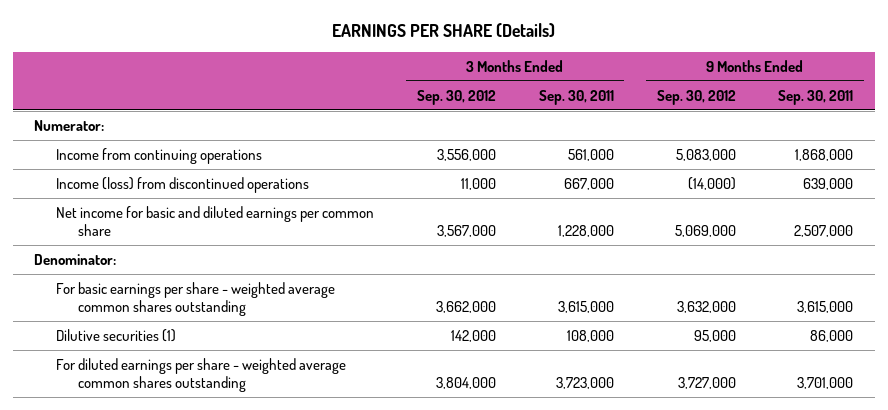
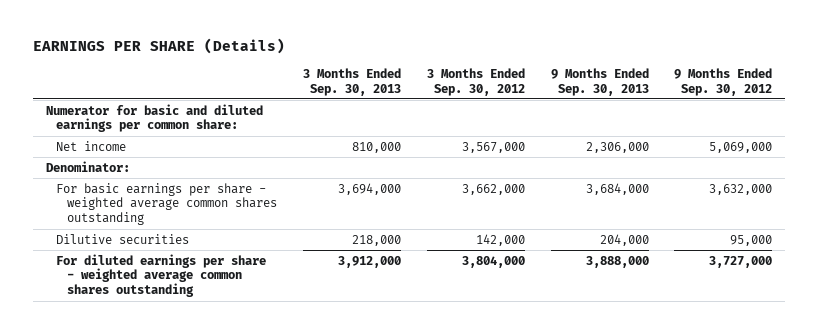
- | 3 Months Ended Sep. 30, 2012 | 3 Months Ended Sep. 30, 2011 | 9 Months Ended Sep. 30, 2012 | 9 Months Ended Sep. 30, 2011
+ | 3 Months Ended Sep. 30, 2013 | 3 Months Ended Sep. 30, 2012 | 9 Months Ended Sep. 30, 2013 | 9 Months Ended Sep. 30, 2012
- Numerator:
- Income from continuing operations | 3,556,000 | 561,000 | 5,083,000 | 1,868,000
- Income (loss) from discontinued operations | 11,000 | 667,000 | (14,000) | 639,000
- Net income for basic and diluted earnings per common share | 3,567,000 | 1,228,000 | 5,069,000 | 2,507,000
+ Numerator for basic and diluted earnings per common share:
+ Net income | 810,000 | 3,567,000 | 2,306,000 | 5,069,000
- Dilutive securities (1) | 142,000 | 108,000 | 95,000 | 86,000
+ Dilutive securities | 218,000 | 142,000 | 204,000 | 95,000

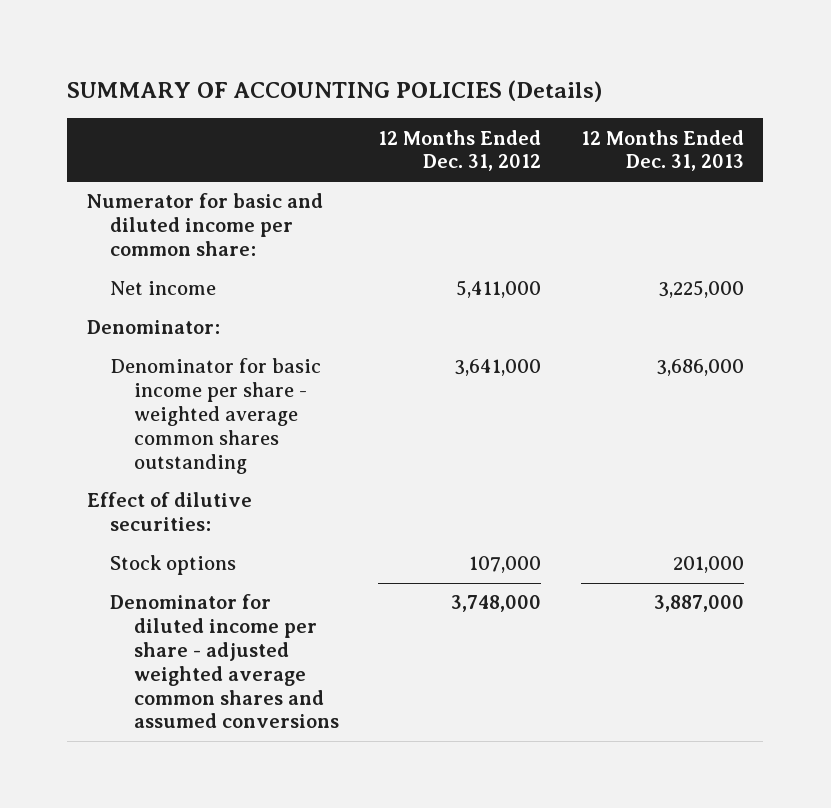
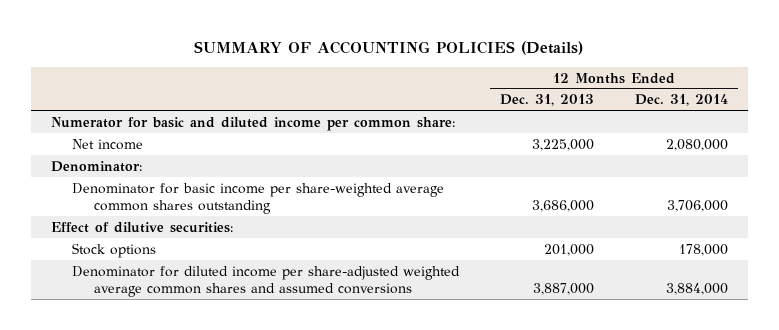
- | 12 Months Ended Dec. 31, 2012 | 12 Months Ended Dec. 31, 2013
+ | 12 Months Ended Dec. 31, 2013 | 12 Months Ended Dec. 31, 2014
- Denominator for basic income per share - weighted average common shares outstanding | 3,641,000 | 3,686,000
+ Denominator for basic income per share-weighted average common shares outstanding | 3,686,000 | 3,706,000
- Denominator for diluted income per share - adjusted weighted average common shares and assumed conversions | 3,748,000 | 3,887,000
+ Denominator for diluted income per share-adjusted weighted average common shares and assumed conversions | 3,887,000 | 3,884,000

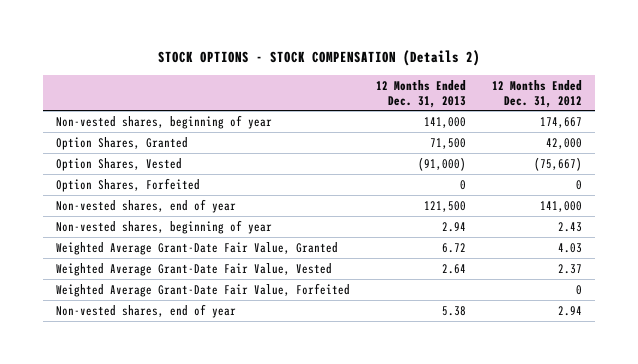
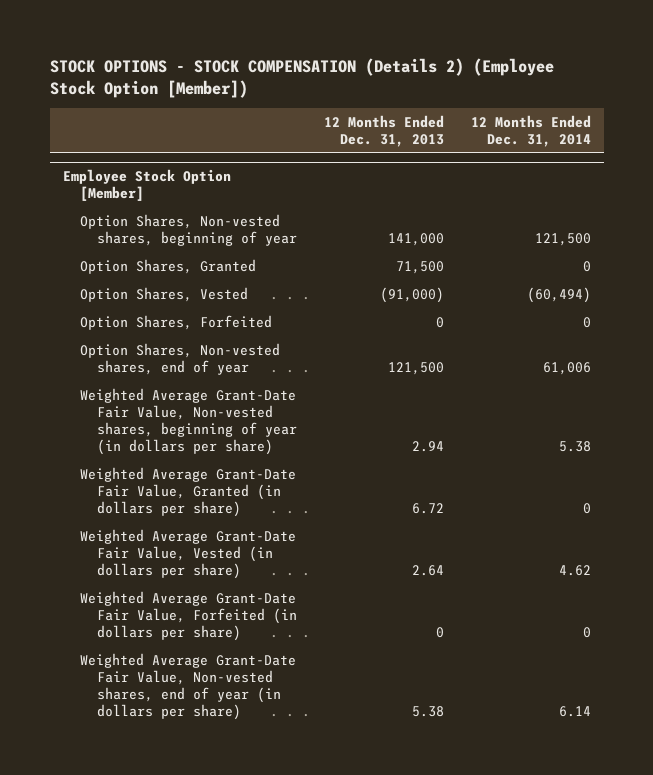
- STOCK OPTIONS - STOCK COMPENSATION (Details 2)
+ STOCK OPTIONS - STOCK COMPENSATION (Details 2) (Employee Stock Option [Member])
- | 12 Months Ended Dec. 31, 2013 | 12 Months Ended Dec. 31, 2012
+ | 12 Months Ended Dec. 31, 2013 | 12 Months Ended Dec. 31, 2014
- Non-vested shares, beginning of year | 141,000 | 174,667
+ Employee Stock Option [Member]
+ Option Shares, Non-vested shares, beginning of year | 141,000 | 121,500
- Non-vested shares, end of year | 121,500 | 141,000
- Non-vested shares, beginning of year | 2.94 | 2.43
- Weighted Average Grant-Date Fair Value, Granted | 6.72 | 4.03
- Weighted Average Grant-Date Fair Value, Vested | 2.64 | 2.37
- Weighted Average Grant-Date Fair Value, Forfeited | | 0
- Non-vested shares, end of year | 5.38 | 2.94
+ Option Shares, Non-vested shares, end of year | 121,500 | 61,006
+ Weighted Average Grant-Date Fair Value, Non-vested shares, beginning of year (in dollars per share) | 2.94 | 5.38
+ Weighted Average Grant-Date Fair Value, Granted (in dollars per share) | 6.72 | 0
+ Weighted Average Grant-Date Fair Value, Vested (in dollars per share) | 2.64 | 4.62
+ Weighted Average Grant-Date Fair Value, Forfeited (in dollars per share) | 0 | 0
+ Weighted Average Grant-Date Fair Value, Non-vested shares, end of year (in dollars per share) | 5.38 | 6.14

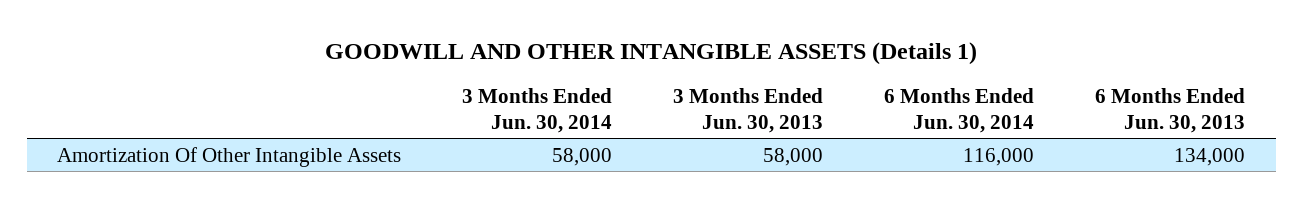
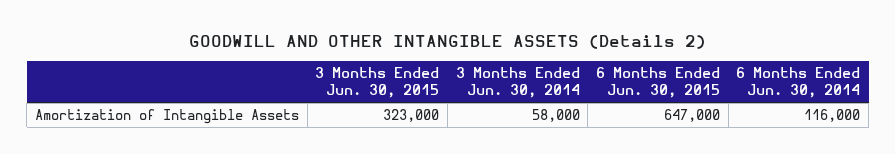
- GOODWILL AND OTHER INTANGIBLE ASSETS (Details 1)
+ GOODWILL AND OTHER INTANGIBLE ASSETS (Details 2)
- | 3 Months Ended Jun. 30, 2014 | 3 Months Ended Jun. 30, 2013 | 6 Months Ended Jun. 30, 2014 | 6 Months Ended Jun. 30, 2013
+ | 3 Months Ended Jun. 30, 2015 | 3 Months Ended Jun. 30, 2014 | 6 Months Ended Jun. 30, 2015 | 6 Months Ended Jun. 30, 2014
- Amortization Of Other Intangible Assets | 58,000 | 58,000 | 116,000 | 134,000
+ Amortization of Intangible Assets | 323,000 | 58,000 | 647,000 | 116,000

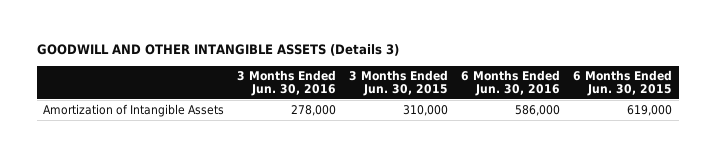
- GOODWILL AND OTHER INTANGIBLE ASSETS (Details 2)
+ GOODWILL AND OTHER INTANGIBLE ASSETS (Details 3)
- | 3 Months Ended Jun. 30, 2015 | 3 Months Ended Jun. 30, 2014 | 6 Months Ended Jun. 30, 2015 | 6 Months Ended Jun. 30, 2014
+ | 3 Months Ended Jun. 30, 2016 | 3 Months Ended Jun. 30, 2015 | 6 Months Ended Jun. 30, 2016 | 6 Months Ended Jun. 30, 2015
- Amortization of Intangible Assets | 323,000 | 58,000 | 647,000 | 116,000
+ Amortization of Intangible Assets | 278,000 | 310,000 | 586,000 | 619,000

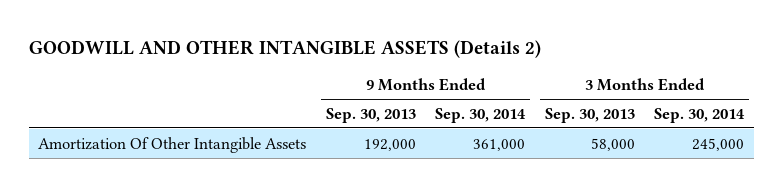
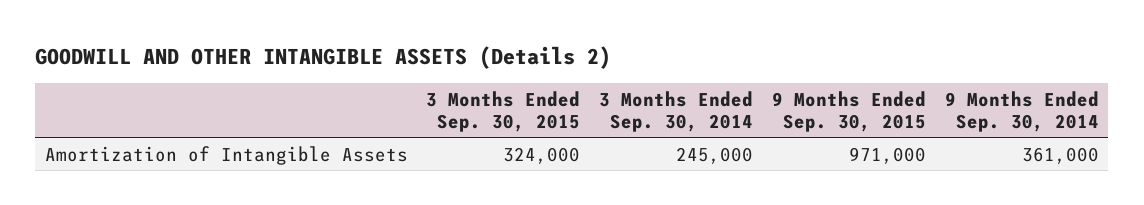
- | 9 Months Ended Sep. 30, 2013 | 9 Months Ended Sep. 30, 2014 | 3 Months Ended Sep. 30, 2013 | 3 Months Ended Sep. 30, 2014
+ | 3 Months Ended Sep. 30, 2015 | 3 Months Ended Sep. 30, 2014 | 9 Months Ended Sep. 30, 2015 | 9 Months Ended Sep. 30, 2014
- Amortization Of Other Intangible Assets | 192,000 | 361,000 | 58,000 | 245,000
+ Amortization of Intangible Assets | 324,000 | 245,000 | 971,000 | 361,000

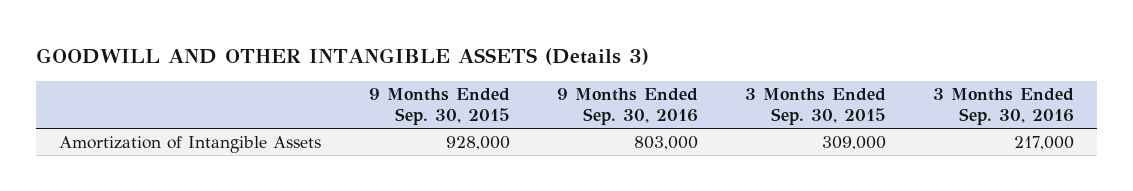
- GOODWILL AND OTHER INTANGIBLE ASSETS (Details 2)
+ GOODWILL AND OTHER INTANGIBLE ASSETS (Details 3)
- | 3 Months Ended Sep. 30, 2015 | 3 Months Ended Sep. 30, 2014 | 9 Months Ended Sep. 30, 2015 | 9 Months Ended Sep. 30, 2014
+ | 9 Months Ended Sep. 30, 2015 | 9 Months Ended Sep. 30, 2016 | 3 Months Ended Sep. 30, 2015 | 3 Months Ended Sep. 30, 2016
- Amortization of Intangible Assets | 324,000 | 245,000 | 971,000 | 361,000
+ Amortization of Intangible Assets | 928,000 | 803,000 | 309,000 | 217,000

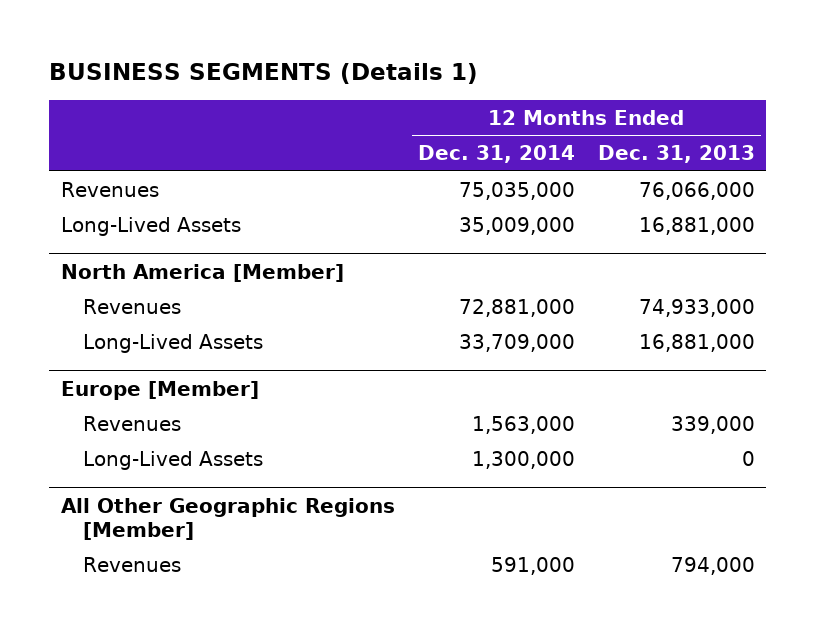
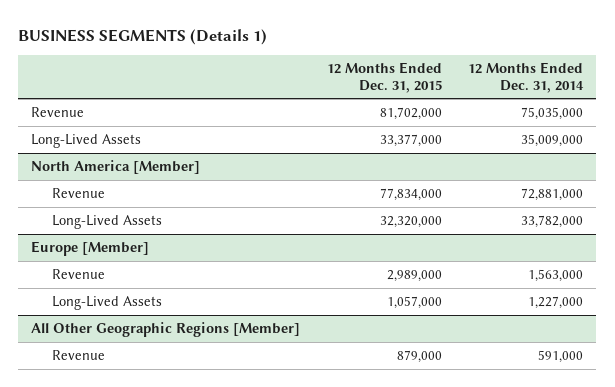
- | 12 Months Ended Dec. 31, 2014 | 12 Months Ended Dec. 31, 2013
+ | 12 Months Ended Dec. 31, 2015 | 12 Months Ended Dec. 31, 2014
- Revenues | 75,035,000 | 76,066,000
+ Revenue | 81,702,000 | 75,035,000
@ North America [Member]
- Revenues | 72,881,000 | 74,933,000
- Long-Lived Assets | 33,709,000 | 16,881,000
+ Revenue | 77,834,000 | 72,881,000
+ Long-Lived Assets | 32,320,000 | 33,782,000
@ Europe [Member]
- Revenues | 1,563,000 | 339,000
- Long-Lived Assets | 1,300,000 | 0
+ Revenue | 2,989,000 | 1,563,000
+ Long-Lived Assets | 1,057,000 | 1,227,000
@ All Other Geographic Regions [Member]
- Revenues | 591,000 | 794,000
+ Revenue | 879,000 | 591,000

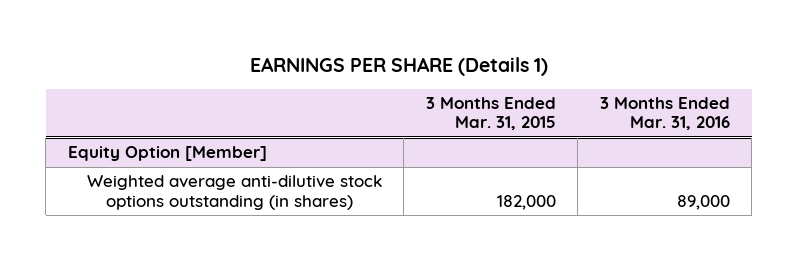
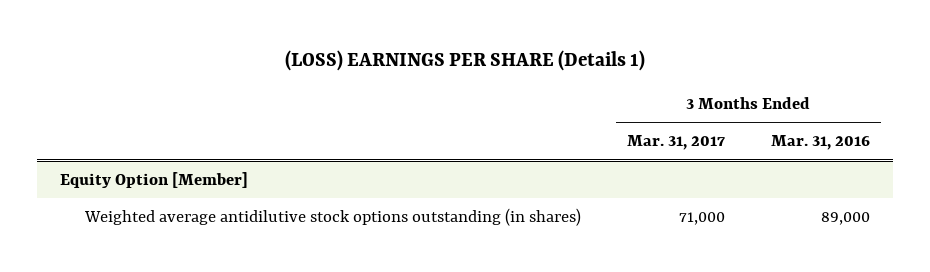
- EARNINGS PER SHARE (Details 1)
+ (LOSS) EARNINGS PER SHARE (Details 1)
- | 3 Months Ended Mar. 31, 2015 | 3 Months Ended Mar. 31, 2016
+ | 3 Months Ended Mar. 31, 2017 | 3 Months Ended Mar. 31, 2016
@ Equity Option [Member]
- Weighted average anti-dilutive stock options outstanding (in shares) | 182,000 | 89,000
+ Weighted average antidilutive stock options outstanding (in shares) | 71,000 | 89,000

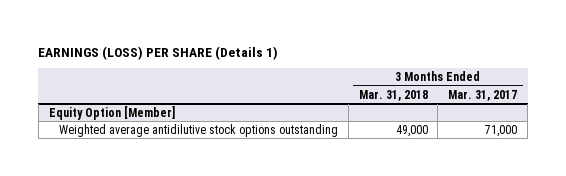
- (LOSS) EARNINGS PER SHARE (Details 1)
+ EARNINGS (LOSS) PER SHARE (Details 1)
- | 3 Months Ended Mar. 31, 2017 | 3 Months Ended Mar. 31, 2016
+ | 3 Months Ended Mar. 31, 2018 | 3 Months Ended Mar. 31, 2017
@ Equity Option [Member]
- Weighted average antidilutive stock options outstanding (in shares) | 71,000 | 89,000
+ Weighted average antidilutive stock options outstanding | 49,000 | 71,000

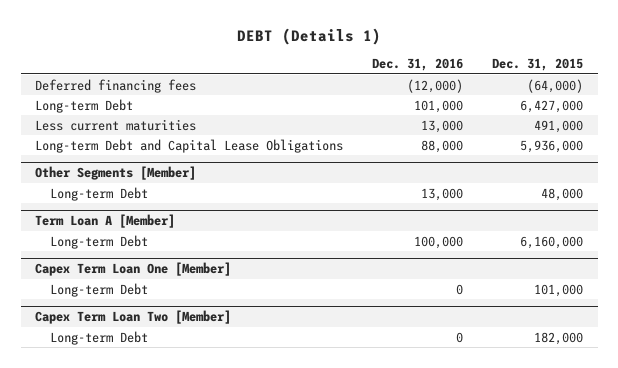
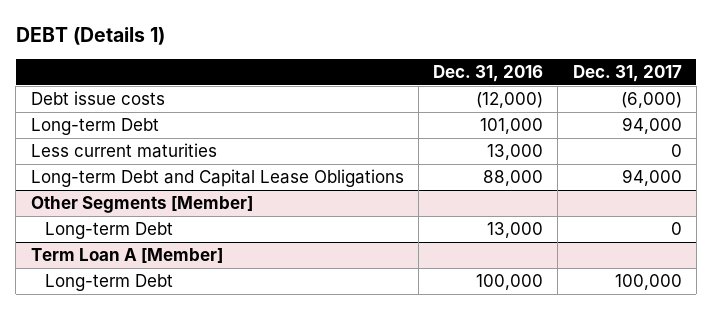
- | Dec. 31, 2016 | Dec. 31, 2015
+ | Dec. 31, 2016 | Dec. 31, 2017
- Deferred financing fees | (12,000) | (64,000)
+ Debt issue costs | (12,000) | (6,000)
- Capex Term Loan One [Member]
- Long-term Debt | 0 | 101,000
- Capex Term Loan Two [Member]
- Long-term Debt | 0 | 182,000

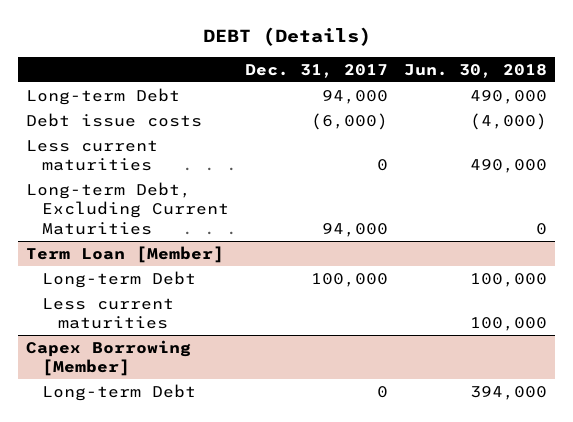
- DEBT (Details 1)
+ DEBT (Details)
- | Dec. 31, 2016 | Dec. 31, 2017
+ | Dec. 31, 2017 | Jun. 30, 2018
moved down: Debt issue costs | (6,000) | (4,000)
- Long-term Debt and Capital Lease Obligations | 88,000 | 94,000
- Other Segments [Member]
- Long-term Debt | 13,000 | 0
- Term Loan A [Member]
+ Long-term Debt, Excluding Current Maturities | 94,000 | 0
+ Term Loan [Member]
+ Less current maturities | | 100,000
+ Capex Borrowing [Member]
+ Long-term Debt | 0 | 394,000

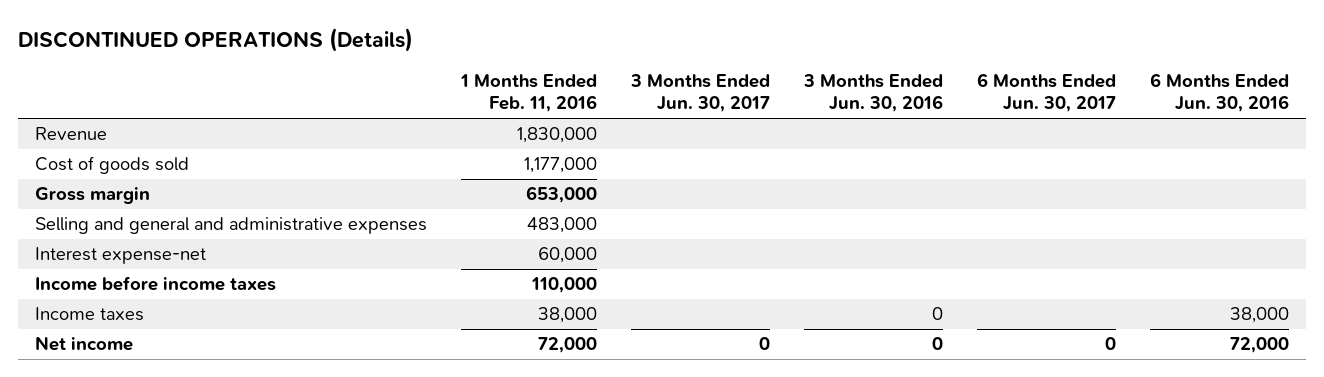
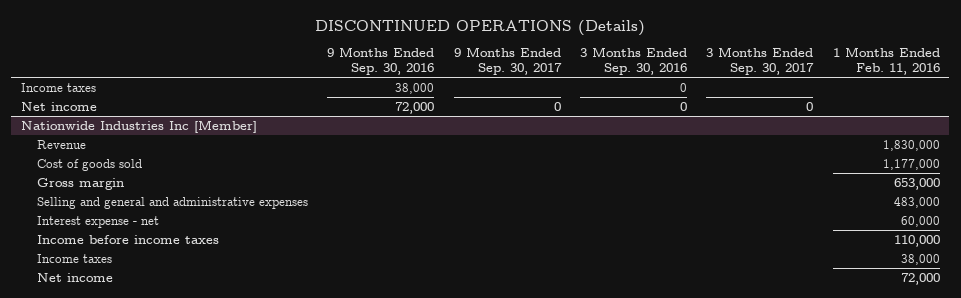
- | 1 Months Ended Feb. 11, 2016 | 3 Months Ended Jun. 30, 2017 | 3 Months Ended Jun. 30, 2016 | 6 Months Ended Jun. 30, 2017 | 6 Months Ended Jun. 30, 2016
+ | 9 Months Ended Sep. 30, 2016 | 9 Months Ended Sep. 30, 2017 | 3 Months Ended Sep. 30, 2016 | 3 Months Ended Sep. 30, 2017 | 1 Months Ended Feb. 11, 2016
+ Income taxes | 38,000 | | 0 | |
+ Net income | 72,000 | 0 | 0 | 0 |
+ Nationwide Industries Inc [Member]
- Interest expense-net | 60,000 | | | |
+ Interest expense - net | | | | | 60,000

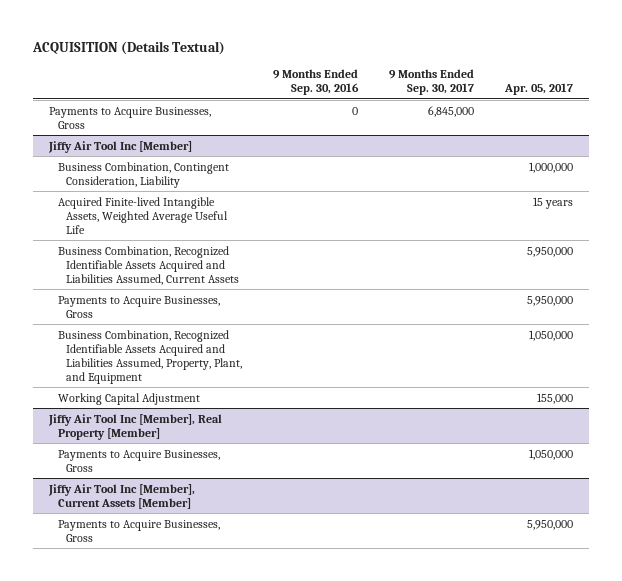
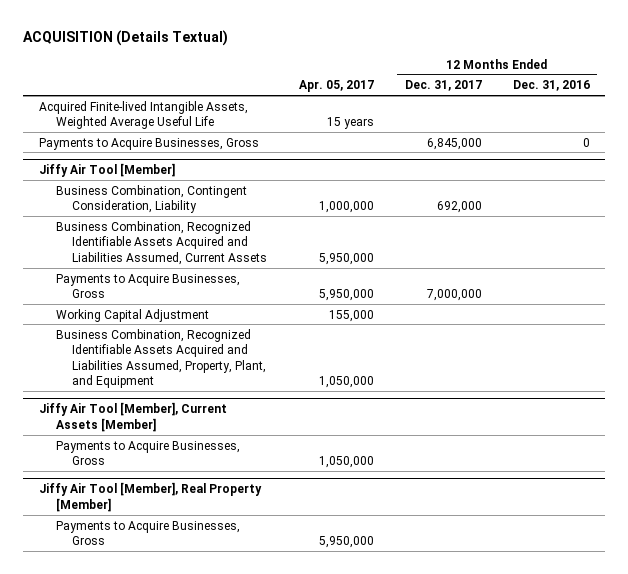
- | 9 Months Ended Sep. 30, 2016 | 9 Months Ended Sep. 30, 2017 | Apr. 05, 2017
+ | Apr. 05, 2017 | 12 Months Ended Dec. 31, 2017 | 12 Months Ended Dec. 31, 2016
+ Acquired Finite-lived Intangible Assets, Weighted Average Useful Life | 15 years | |
- Jiffy Air Tool Inc [Member]
+ Jiffy Air Tool [Member]
- Acquired Finite-lived Intangible Assets, Weighted Average Useful Life | | | 15 years
- Business Combination, Recognized Identifiable Assets Acquired and Liabilities Assumed, Property, Plant, and Equipment | | | 1,050,000
- Jiffy Air Tool Inc [Member], Real Property [Member]
+ Business Combination, Recognized Identifiable Assets Acquired and Liabilities Assumed, Property, Plant, and Equipment | 1,050,000 | |
+ Jiffy Air Tool [Member], Current Assets [Member]
- Jiffy Air Tool Inc [Member], Current Assets [Member]
+ Jiffy Air Tool [Member], Real Property [Member]

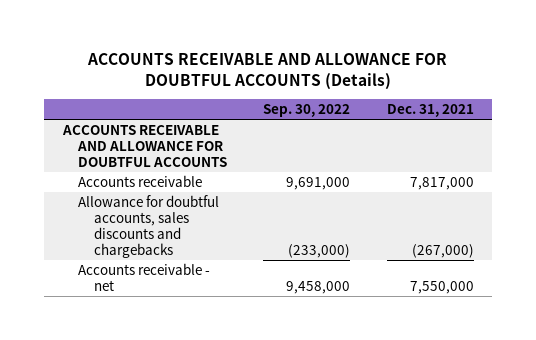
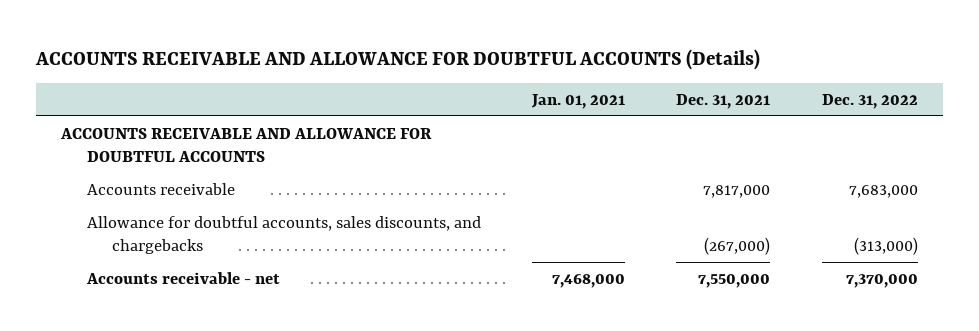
- | Sep. 30, 2022 | Dec. 31, 2021
+ | Jan. 01, 2021 | Dec. 31, 2021 | Dec. 31, 2022
- Allowance for doubtful accounts, sales discounts and chargebacks | (233,000) | (267,000)
+ Allowance for doubtful accounts, sales discounts, and chargebacks | | (267,000) | (313,000)

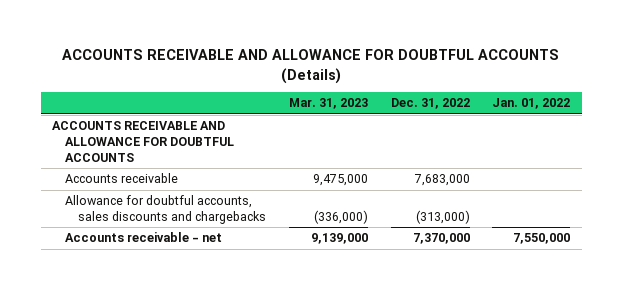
- | Jan. 01, 2021 | Dec. 31, 2021 | Dec. 31, 2022
+ | Mar. 31, 2023 | Dec. 31, 2022 | Jan. 01, 2022
- Allowance for doubtful accounts, sales discounts, and chargebacks | | (267,000) | (313,000)
+ Allowance for doubtful accounts, sales discounts and chargebacks | (336,000) | (313,000) |

